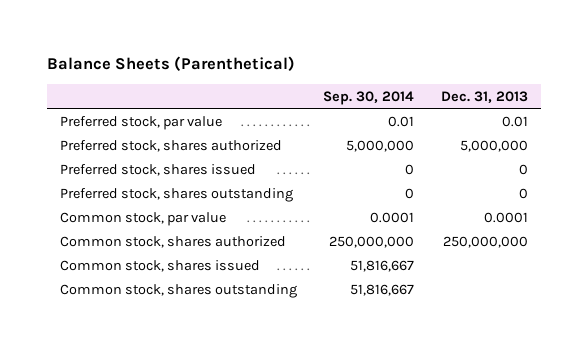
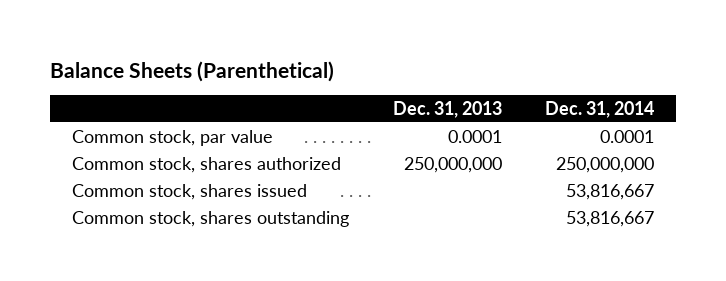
- | Sep. 30, 2014 | Dec. 31, 2013
+ | Dec. 31, 2013 | Dec. 31, 2014
- Preferred stock, par value | 0.01 | 0.01
- Preferred stock, shares authorized | 5,000,000 | 5,000,000
- Preferred stock, shares issued | 0 | 0
- Preferred stock, shares outstanding | 0 | 0

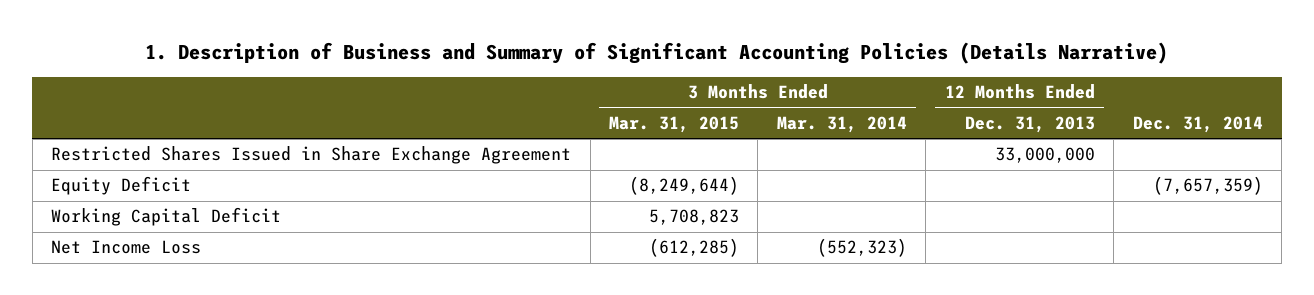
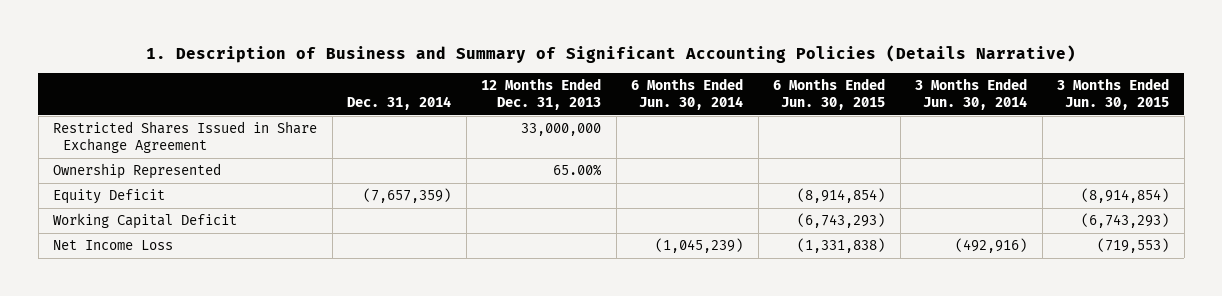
- | 3 Months Ended Mar. 31, 2015 | 3 Months Ended Mar. 31, 2014 | 12 Months Ended Dec. 31, 2013 | Dec. 31, 2014
+ | Dec. 31, 2014 | 12 Months Ended Dec. 31, 2013 | 6 Months Ended Jun. 30, 2014 | 6 Months Ended Jun. 30, 2015 | 3 Months Ended Jun. 30, 2014 | 3 Months Ended Jun. 30, 2015
+ Ownership Represented | | 65.00% | | | |

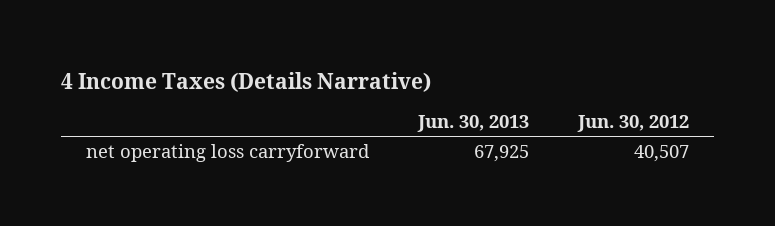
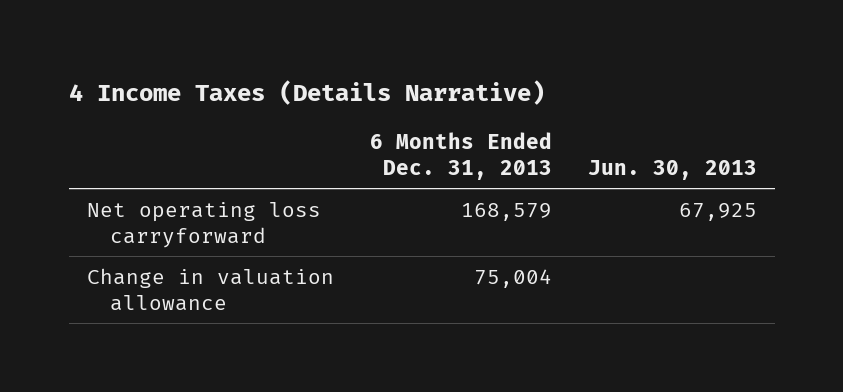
- | Jun. 30, 2013 | Jun. 30, 2012
+ | 6 Months Ended Dec. 31, 2013 | Jun. 30, 2013
- net operating loss carryforward | 67,925 | 40,507
+ Net operating loss carryforward | 168,579 | 67,925
+ Change in valuation allowance | 75,004 |

